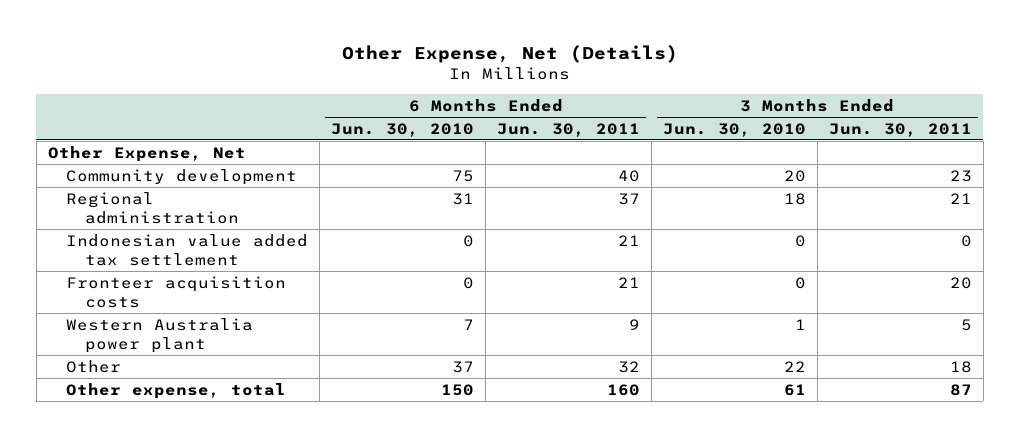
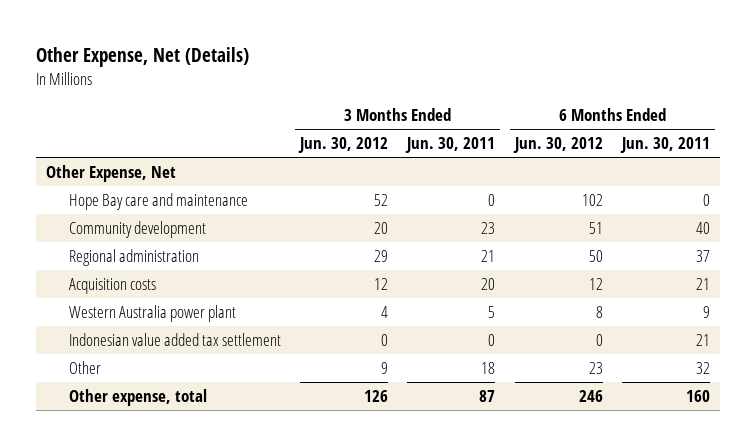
- | 6 Months Ended Jun. 30, 2010 | 6 Months Ended Jun. 30, 2011 | 3 Months Ended Jun. 30, 2010 | 3 Months Ended Jun. 30, 2011
+ | 3 Months Ended Jun. 30, 2012 | 3 Months Ended Jun. 30, 2011 | 6 Months Ended Jun. 30, 2012 | 6 Months Ended Jun. 30, 2011
+ Hope Bay care and maintenance | 52 | 0 | 102 | 0
- Fronteer acquisition costs | 0 | 21 | 0 | 20
+ Acquisition costs | 12 | 20 | 12 | 21
moved down: Indonesian value added tax settlement | 0 | 0 | 0 | 21

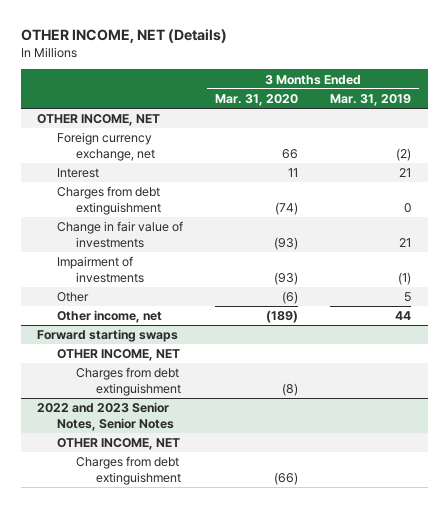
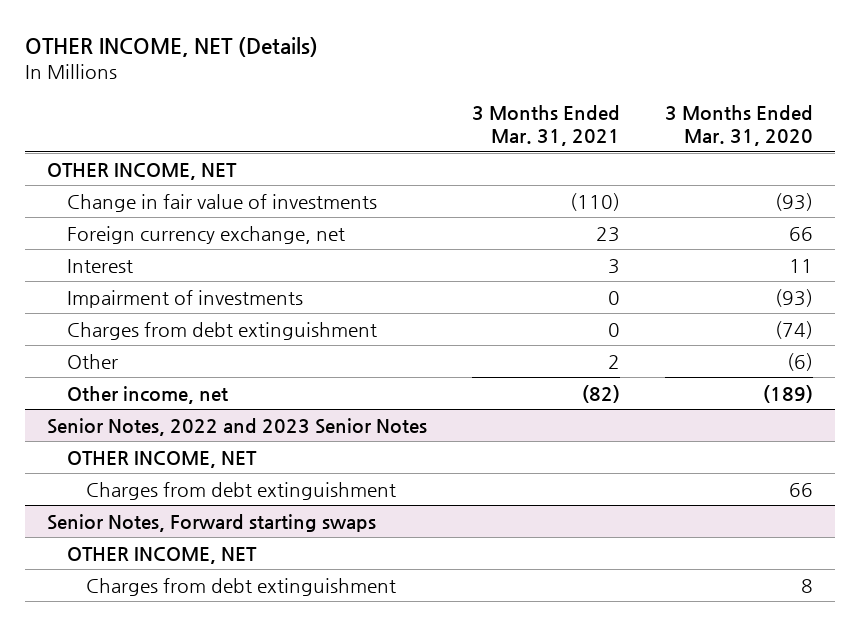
- | 3 Months Ended Mar. 31, 2020 | 3 Months Ended Mar. 31, 2019
+ | 3 Months Ended Mar. 31, 2021 | 3 Months Ended Mar. 31, 2020
moved up: Change in fair value of investments | (110) | (93)
moved down: Charges from debt extinguishment | 0 | (74)
- Forward starting swaps
+ Senior Notes, 2022 and 2023 Senior Notes
- Charges from debt extinguishment | (8) |
- 2022 and 2023 Senior Notes, Senior Notes
+ Charges from debt extinguishment | | 66
+ Senior Notes, Forward starting swaps
- Charges from debt extinguishment | (66) |
+ Charges from debt extinguishment | | 8

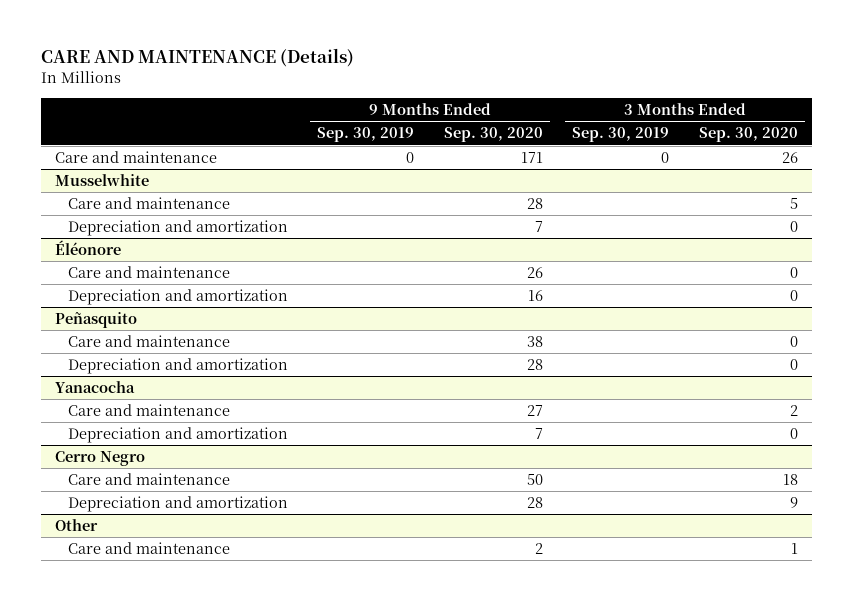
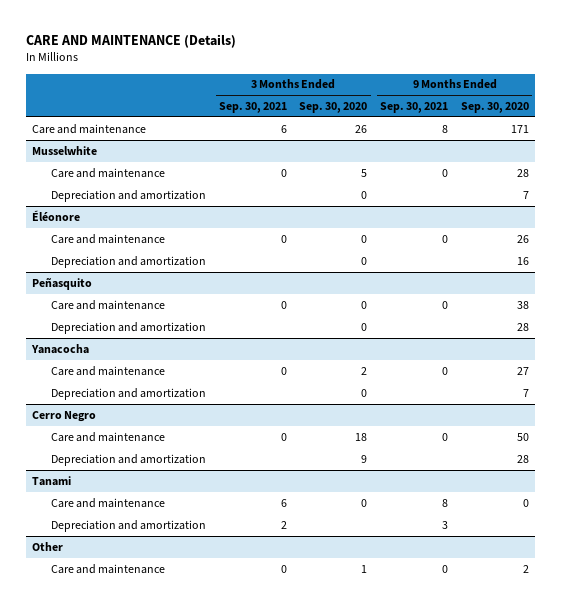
- | 9 Months Ended Sep. 30, 2019 | 9 Months Ended Sep. 30, 2020 | 3 Months Ended Sep. 30, 2019 | 3 Months Ended Sep. 30, 2020
+ | 3 Months Ended Sep. 30, 2021 | 3 Months Ended Sep. 30, 2020 | 9 Months Ended Sep. 30, 2021 | 9 Months Ended Sep. 30, 2020
+ Tanami
+ Care and maintenance | 6 | 0 | 8 | 0
+ Depreciation and amortization | 2 | | 3 |

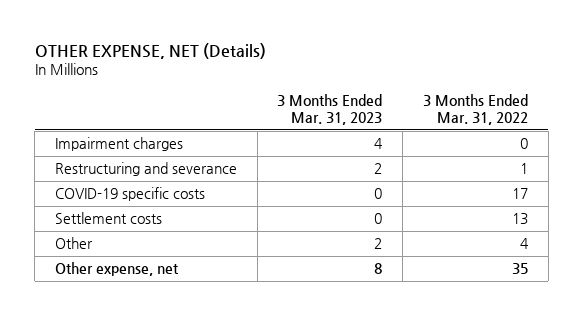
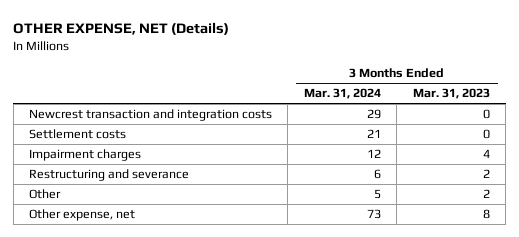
- | 3 Months Ended Mar. 31, 2023 | 3 Months Ended Mar. 31, 2022
+ | 3 Months Ended Mar. 31, 2024 | 3 Months Ended Mar. 31, 2023
+ Newcrest transaction and integration costs | 29 | 0
moved up: Settlement costs | 21 | 0
- COVID-19 specific costs | 0 | 17

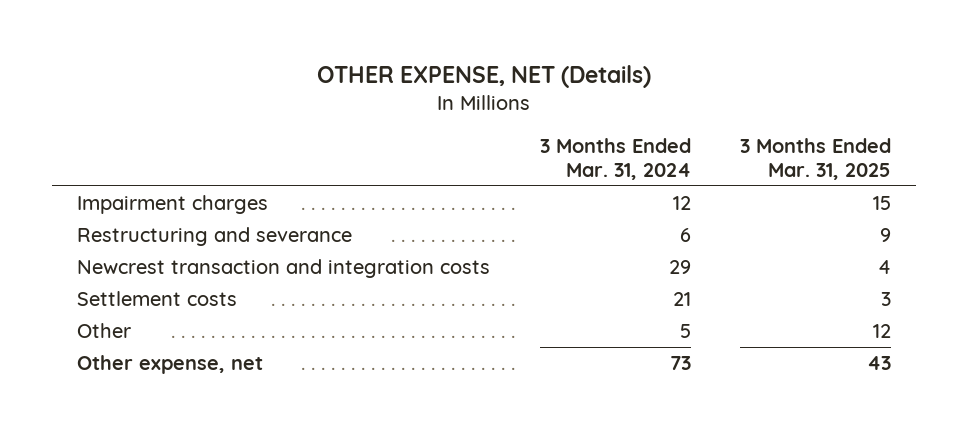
- | 3 Months Ended Mar. 31, 2024 | 3 Months Ended Mar. 31, 2023
+ | 3 Months Ended Mar. 31, 2024 | 3 Months Ended Mar. 31, 2025
moved down: Newcrest transaction and integration costs | 29 | 4
moved down: Settlement costs | 21 | 3

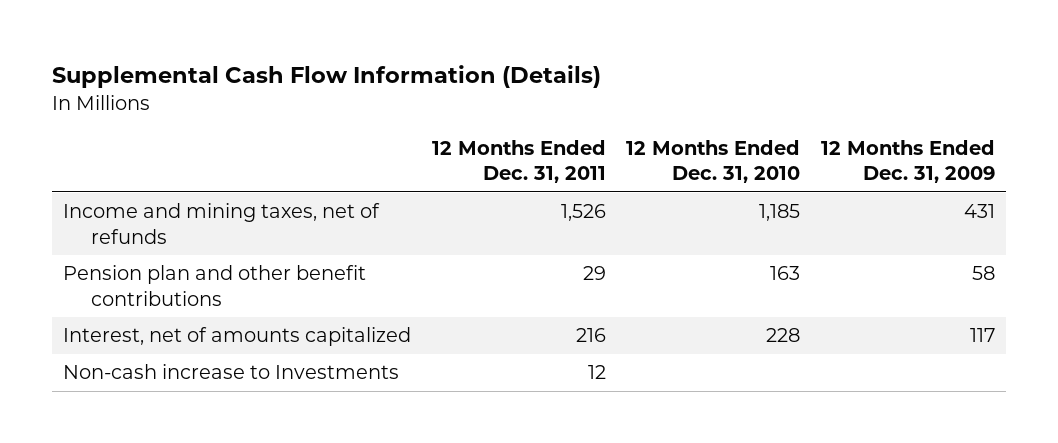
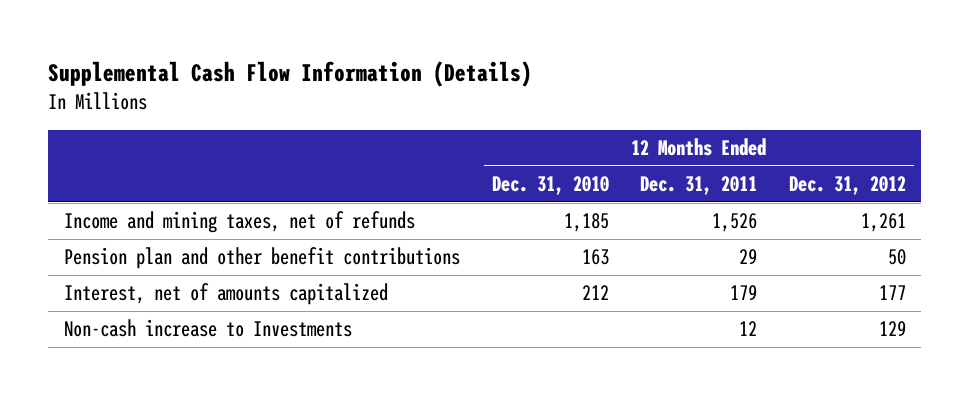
- | 12 Months Ended Dec. 31, 2011 | 12 Months Ended Dec. 31, 2010 | 12 Months Ended Dec. 31, 2009
+ | 12 Months Ended Dec. 31, 2010 | 12 Months Ended Dec. 31, 2011 | 12 Months Ended Dec. 31, 2012
- Interest, net of amounts capitalized | 216 | 228 | 117
+ Interest, net of amounts capitalized | 212 | 179 | 177

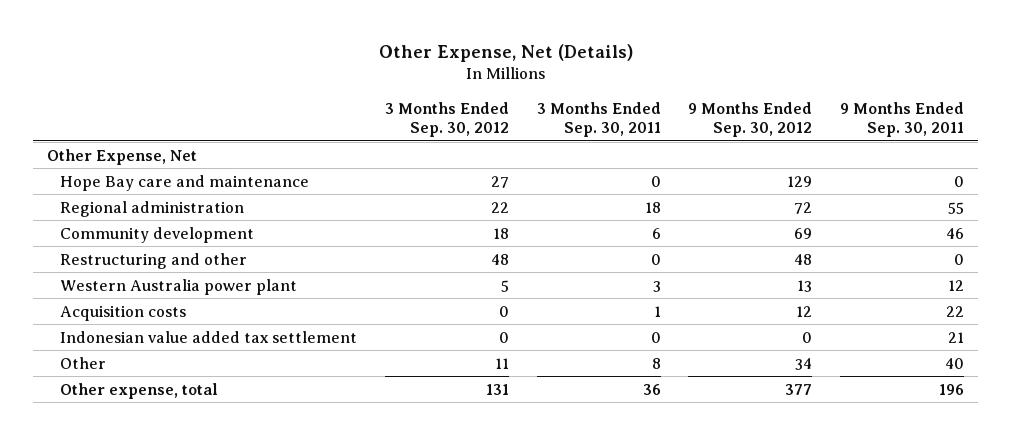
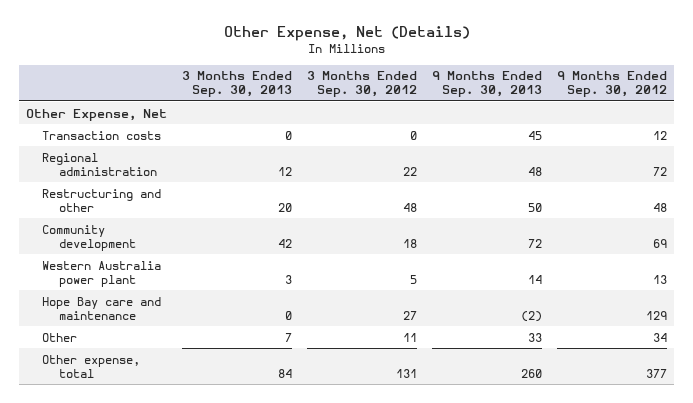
- | 3 Months Ended Sep. 30, 2012 | 3 Months Ended Sep. 30, 2011 | 9 Months Ended Sep. 30, 2012 | 9 Months Ended Sep. 30, 2011
+ | 3 Months Ended Sep. 30, 2013 | 3 Months Ended Sep. 30, 2012 | 9 Months Ended Sep. 30, 2013 | 9 Months Ended Sep. 30, 2012
+ Transaction costs | 0 | 0 | 45 | 12
moved down: Community development | 42 | 18 | 72 | 69
- Acquisition costs | 0 | 1 | 12 | 22
- Indonesian value added tax settlement | 0 | 0 | 0 | 21
moved down: Hope Bay care and maintenance | 0 | 27 | (2) | 129

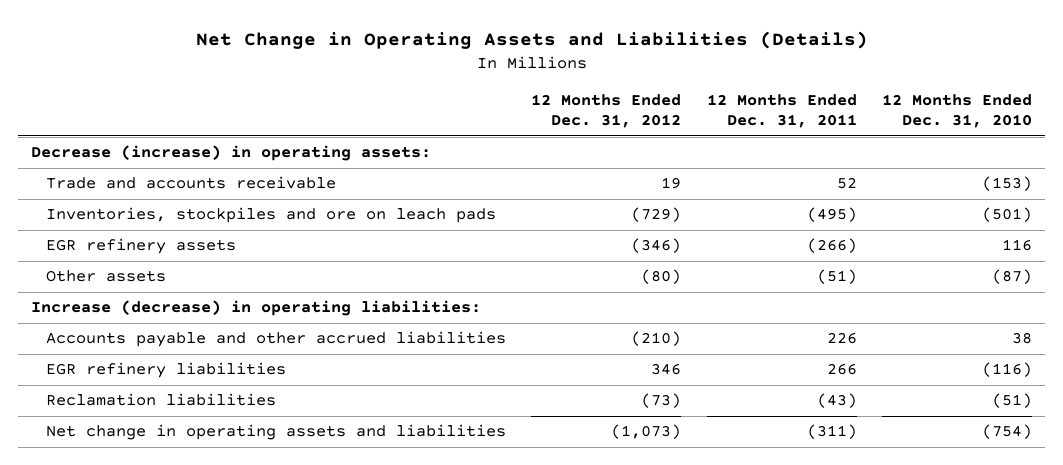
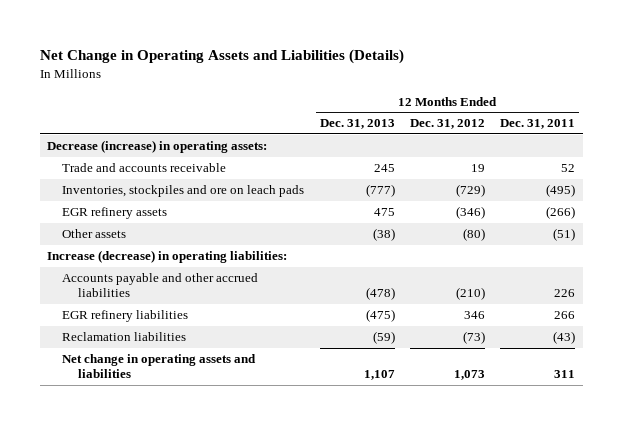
- | 12 Months Ended Dec. 31, 2012 | 12 Months Ended Dec. 31, 2011 | 12 Months Ended Dec. 31, 2010
+ | 12 Months Ended Dec. 31, 2013 | 12 Months Ended Dec. 31, 2012 | 12 Months Ended Dec. 31, 2011
- Net change in operating assets and liabilities | (1,073) | (311) | (754)
+ Net change in operating assets and liabilities | 1,107 | 1,073 | 311

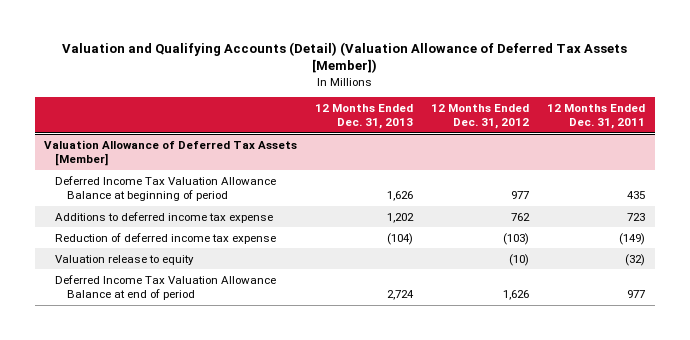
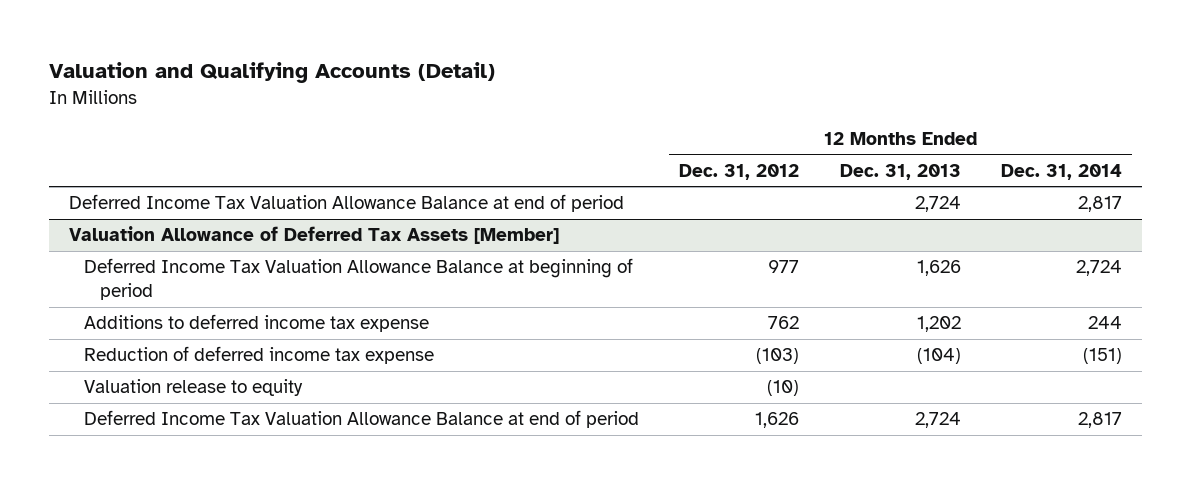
- Valuation and Qualifying Accounts (Detail) (Valuation Allowance of Deferred Tax Assets [Member])
+ Valuation and Qualifying Accounts (Detail)
- | 12 Months Ended Dec. 31, 2013 | 12 Months Ended Dec. 31, 2012 | 12 Months Ended Dec. 31, 2011
+ | 12 Months Ended Dec. 31, 2012 | 12 Months Ended Dec. 31, 2013 | 12 Months Ended Dec. 31, 2014
+ Deferred Income Tax Valuation Allowance Balance at end of period | | 2,724 | 2,817

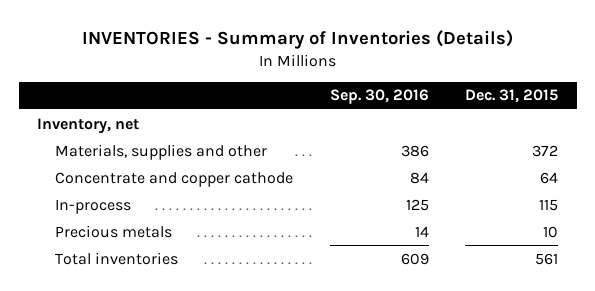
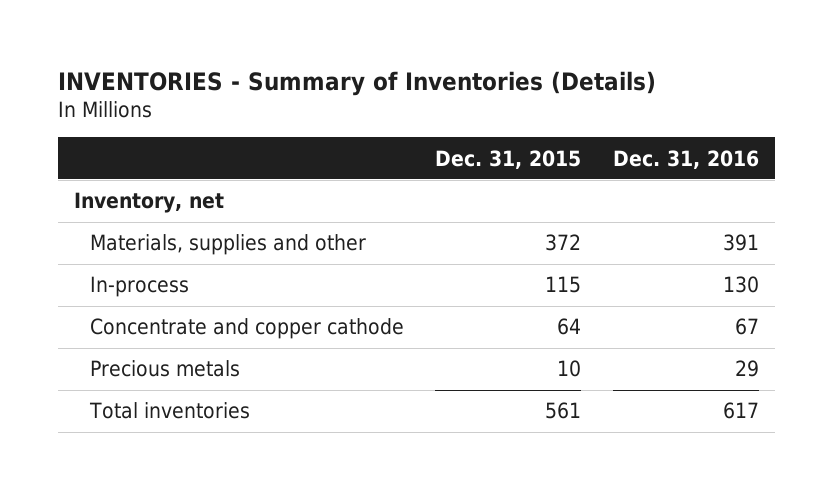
- | Sep. 30, 2016 | Dec. 31, 2015
+ | Dec. 31, 2015 | Dec. 31, 2016
moved down: Concentrate and copper cathode | 64 | 67

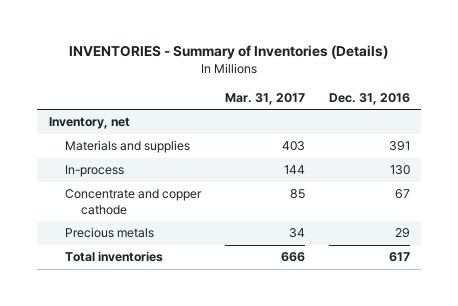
- | Dec. 31, 2015 | Dec. 31, 2016
+ | Mar. 31, 2017 | Dec. 31, 2016
- Materials, supplies and other | 372 | 391
+ Materials and supplies | 403 | 391

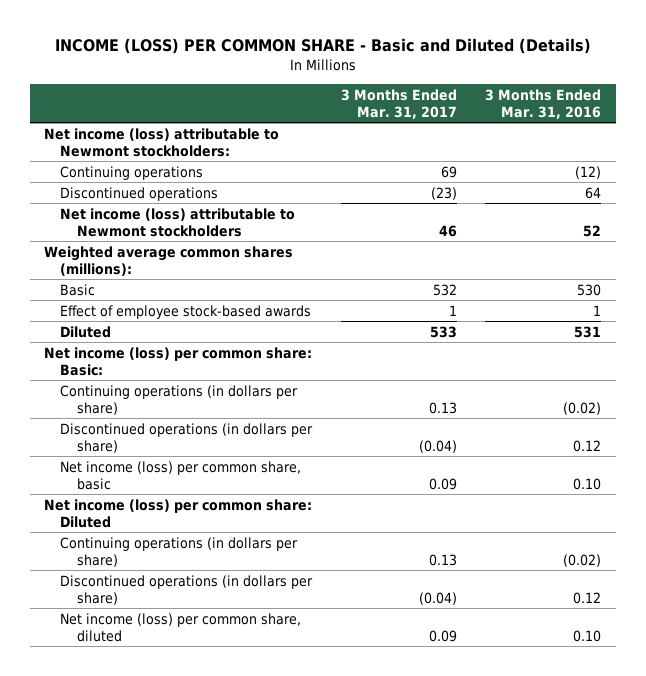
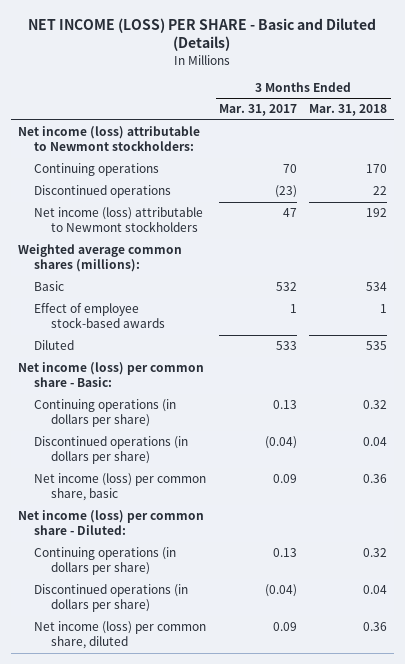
- INCOME (LOSS) PER COMMON SHARE - Basic and Diluted (Details)
+ NET INCOME (LOSS) PER SHARE - Basic and Diluted (Details)
- | 3 Months Ended Mar. 31, 2017 | 3 Months Ended Mar. 31, 2016
+ | 3 Months Ended Mar. 31, 2017 | 3 Months Ended Mar. 31, 2018
- Continuing operations | 69 | (12)
+ Continuing operations | 70 | 170
- Net income (loss) attributable to Newmont stockholders | 46 | 52
+ Net income (loss) attributable to Newmont stockholders | 47 | 192
- Net income (loss) per common share: Basic:
+ Net income (loss) per common share - Basic:
- Net income (loss) per common share: Diluted
+ Net income (loss) per common share - Diluted:

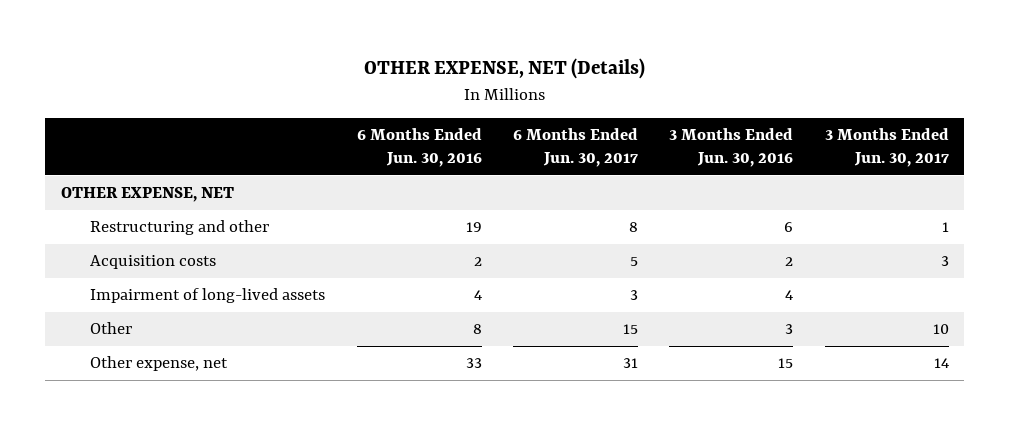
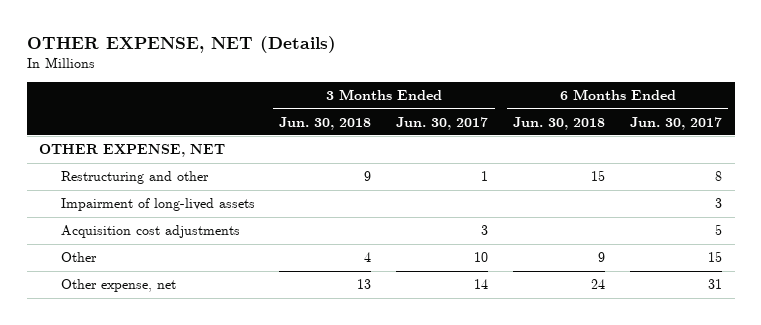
- | 6 Months Ended Jun. 30, 2016 | 6 Months Ended Jun. 30, 2017 | 3 Months Ended Jun. 30, 2016 | 3 Months Ended Jun. 30, 2017
+ | 3 Months Ended Jun. 30, 2018 | 3 Months Ended Jun. 30, 2017 | 6 Months Ended Jun. 30, 2018 | 6 Months Ended Jun. 30, 2017
- Acquisition costs | 2 | 5 | 2 | 3
+ Acquisition cost adjustments | | 3 | | 5

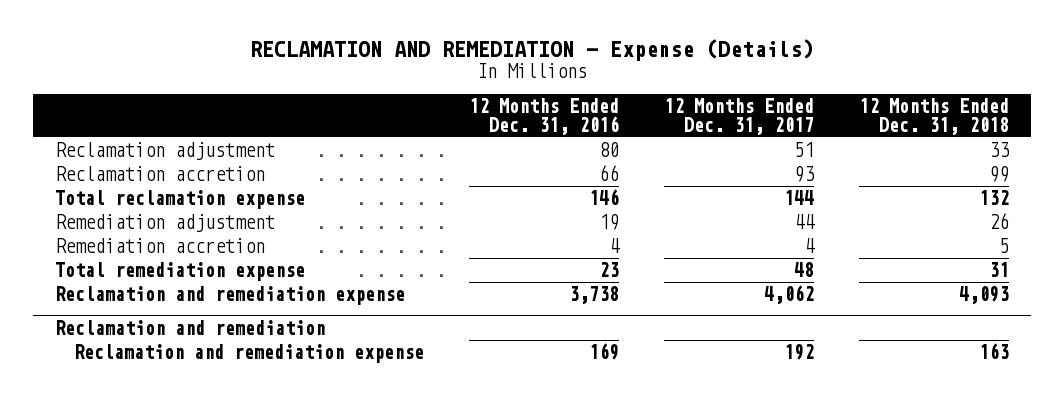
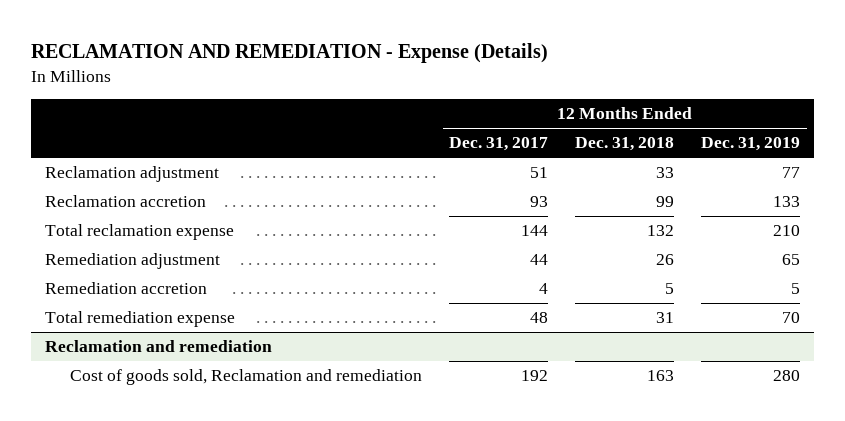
- | 12 Months Ended Dec. 31, 2016 | 12 Months Ended Dec. 31, 2017 | 12 Months Ended Dec. 31, 2018
+ | 12 Months Ended Dec. 31, 2017 | 12 Months Ended Dec. 31, 2018 | 12 Months Ended Dec. 31, 2019
- Reclamation and remediation expense | 3,738 | 4,062 | 4,093
@ Reclamation and remediation
- Reclamation and remediation expense | 169 | 192 | 163
+ Cost of goods sold, Reclamation and remediation | 192 | 163 | 280

